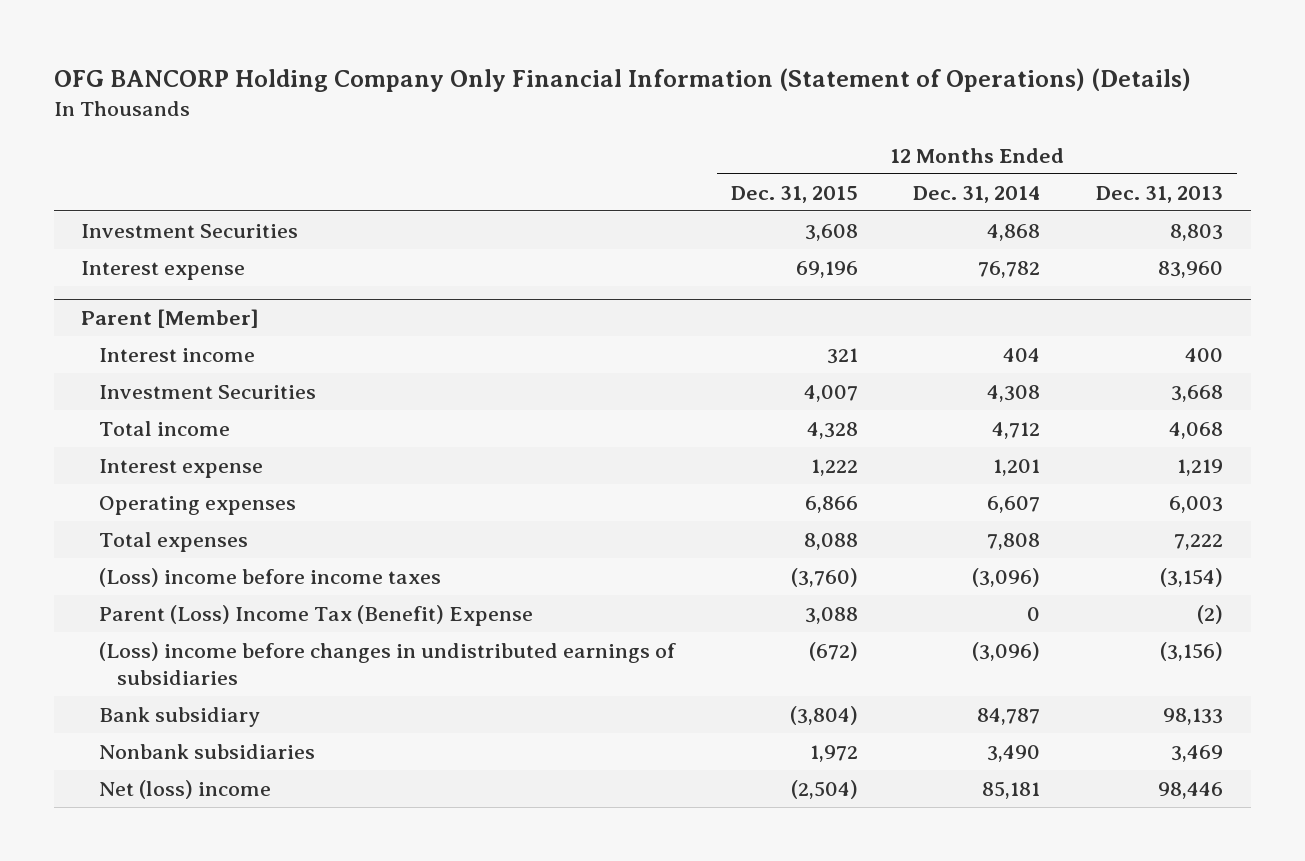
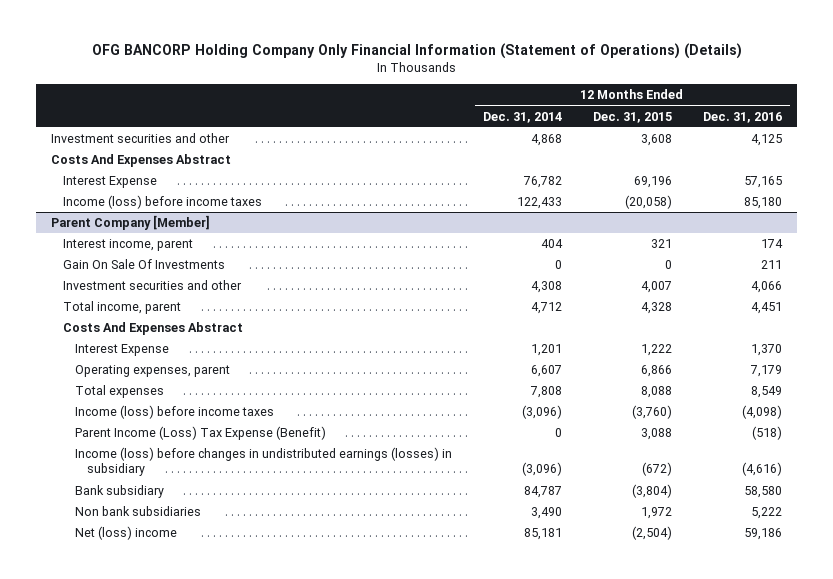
- | 12 Months Ended Dec. 31, 2015 | 12 Months Ended Dec. 31, 2014 | 12 Months Ended Dec. 31, 2013
+ | 12 Months Ended Dec. 31, 2014 | 12 Months Ended Dec. 31, 2015 | 12 Months Ended Dec. 31, 2016
- Investment Securities | 3,608 | 4,868 | 8,803
- Interest expense | 69,196 | 76,782 | 83,960
- Parent [Member]
- Interest income | 321 | 404 | 400
- Investment Securities | 4,007 | 4,308 | 3,668
- Total income | 4,328 | 4,712 | 4,068
- Interest expense | 1,222 | 1,201 | 1,219
- Operating expenses | 6,866 | 6,607 | 6,003
+ Investment securities and other | 4,868 | 3,608 | 4,125
+ Costs And Expenses Abstract
+ Interest Expense | 76,782 | 69,196 | 57,165
+ Income (loss) before income taxes | 122,433 | (20,058) | 85,180
+ Parent Company [Member]
+ Interest income, parent | 404 | 321 | 174
+ Gain On Sale Of Investments | 0 | 0 | 211
+ Investment securities and other | 4,308 | 4,007 | 4,066
+ Total income, parent | 4,712 | 4,328 | 4,451
+ Costs And Expenses Abstract
+ Interest Expense | 1,201 | 1,222 | 1,370
+ Operating expenses, parent | 6,607 | 6,866 | 7,179
- (Loss) income before income taxes | (3,760) | (3,096) | (3,154)
- Parent (Loss) Income Tax (Benefit) Expense | 3,088 | 0 | (2)
- (Loss) income before changes in undistributed earnings of subsidiaries | (672) | (3,096) | (3,156)
+ Income (loss) before income taxes | (3,096) | (3,760) | (4,098)
+ Parent Income (Loss) Tax Expense (Benefit) | 0 | 3,088 | (518)
+ Income (loss) before changes in undistributed earnings (losses) in subsidiary | (3,096) | (672) | (4,616)
- Nonbank subsidiaries | 1,972 | 3,490 | 3,469
+ Non bank subsidiaries | 3,490 | 1,972 | 5,222

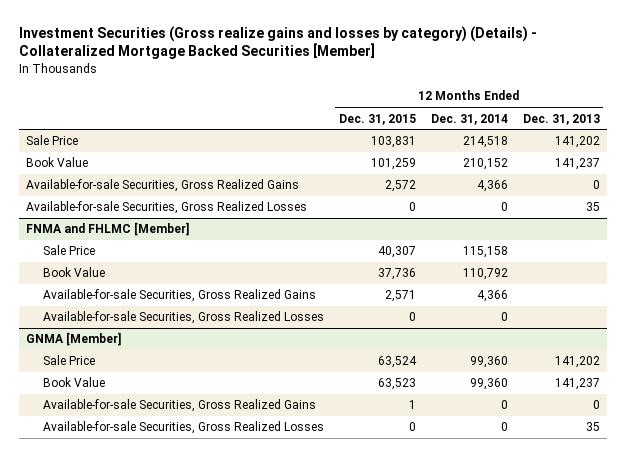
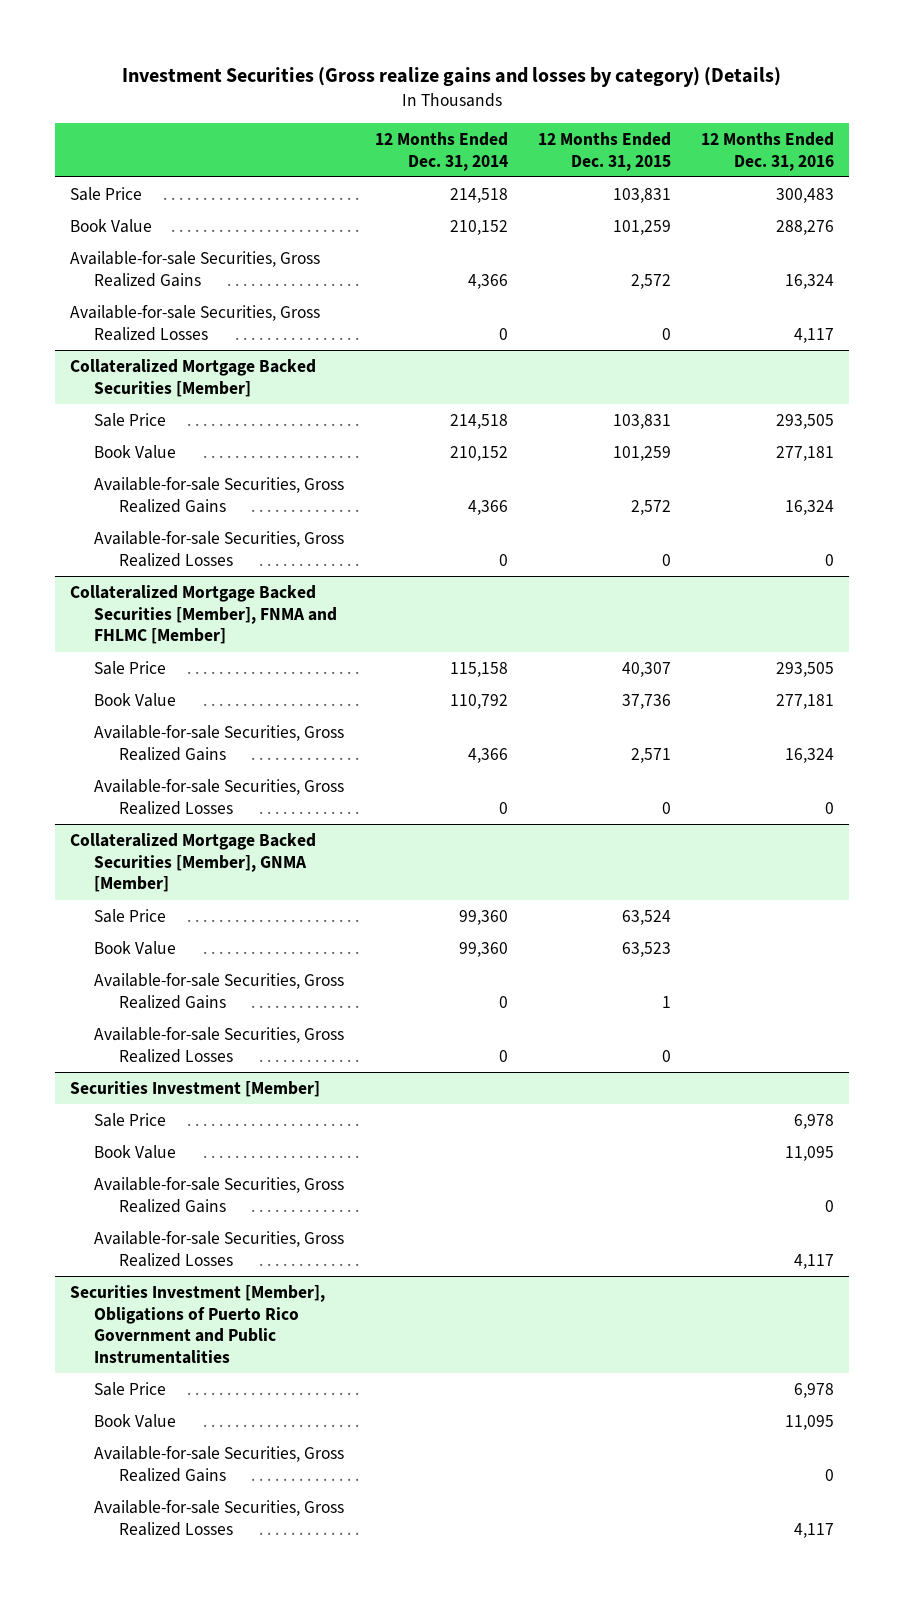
- Investment Securities (Gross realize gains and losses by category) (Details) - Collateralized Mortgage Backed Securities [Member]
+ Investment Securities (Gross realize gains and losses by category) (Details)
- | 12 Months Ended Dec. 31, 2015 | 12 Months Ended Dec. 31, 2014 | 12 Months Ended Dec. 31, 2013
+ | 12 Months Ended Dec. 31, 2014 | 12 Months Ended Dec. 31, 2015 | 12 Months Ended Dec. 31, 2016
- FNMA and FHLMC [Member]
+ Collateralized Mortgage Backed Securities [Member]
+ Sale Price | 214,518 | 103,831 | 293,505
+ Book Value | 210,152 | 101,259 | 277,181
+ Available-for-sale Securities, Gross Realized Gains | 4,366 | 2,572 | 16,324
+ Available-for-sale Securities, Gross Realized Losses | 0 | 0 | 0
+ Collateralized Mortgage Backed Securities [Member], FNMA and FHLMC [Member]
- GNMA [Member]
+ Collateralized Mortgage Backed Securities [Member], GNMA [Member]
+ Securities Investment [Member]
+ Sale Price | | | 6,978
+ Book Value | | | 11,095
+ Available-for-sale Securities, Gross Realized Gains | | | 0
+ Available-for-sale Securities, Gross Realized Losses | | | 4,117
+ Securities Investment [Member], Obligations of Puerto Rico Government and Public Instrumentalities
+ Sale Price | | | 6,978
+ Book Value | | | 11,095
+ Available-for-sale Securities, Gross Realized Gains | | | 0
+ Available-for-sale Securities, Gross Realized Losses | | | 4,117

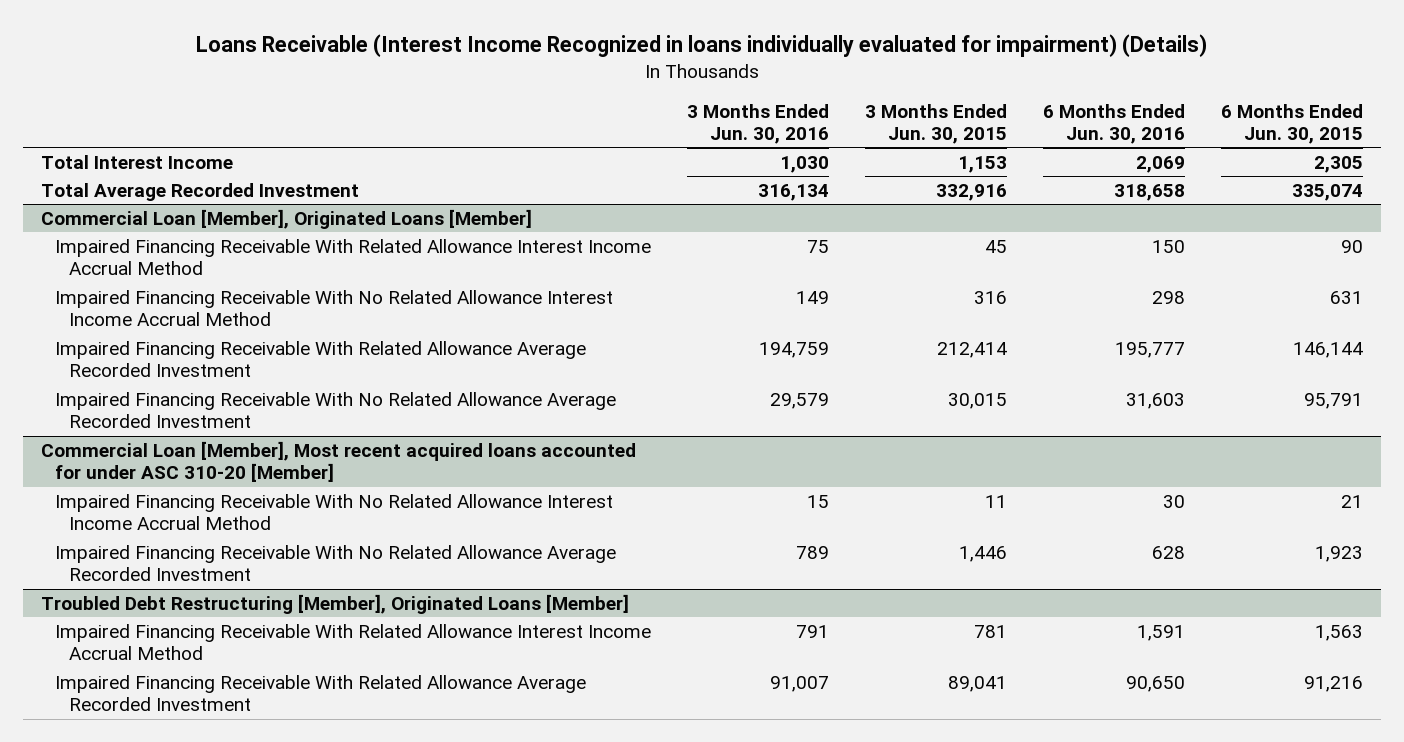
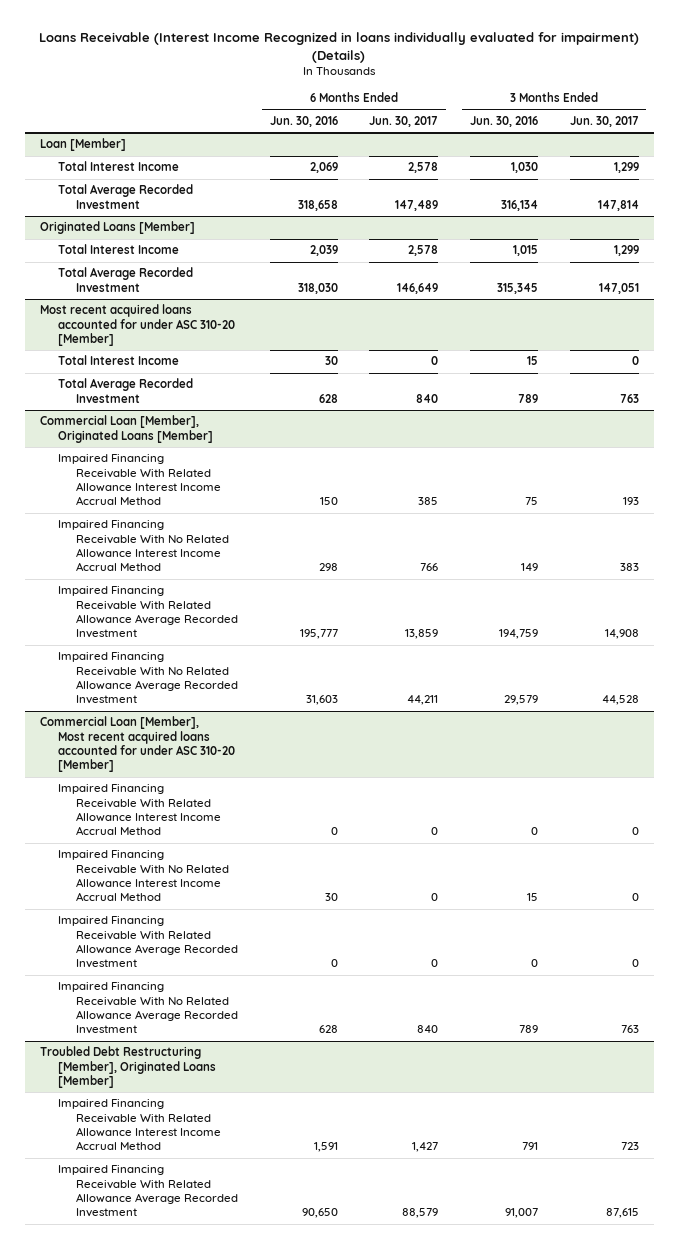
- | 3 Months Ended Jun. 30, 2016 | 3 Months Ended Jun. 30, 2015 | 6 Months Ended Jun. 30, 2016 | 6 Months Ended Jun. 30, 2015
+ | 6 Months Ended Jun. 30, 2016 | 6 Months Ended Jun. 30, 2017 | 3 Months Ended Jun. 30, 2016 | 3 Months Ended Jun. 30, 2017
+ Loan [Member]
+ Originated Loans [Member]
+ Total Interest Income | 2,039 | 2,578 | 1,015 | 1,299
+ Total Average Recorded Investment | 318,030 | 146,649 | 315,345 | 147,051
+ Most recent acquired loans accounted for under ASC 310-20 [Member]
+ Total Interest Income | 30 | 0 | 15 | 0
+ Total Average Recorded Investment | 628 | 840 | 789 | 763
@ Commercial Loan [Member], Most recent acquired loans accounted for under ASC 310-20 [Member]
+ Impaired Financing Receivable With Related Allowance Interest Income Accrual Method | 0 | 0 | 0 | 0
+ Impaired Financing Receivable With Related Allowance Average Recorded Investment | 0 | 0 | 0 | 0

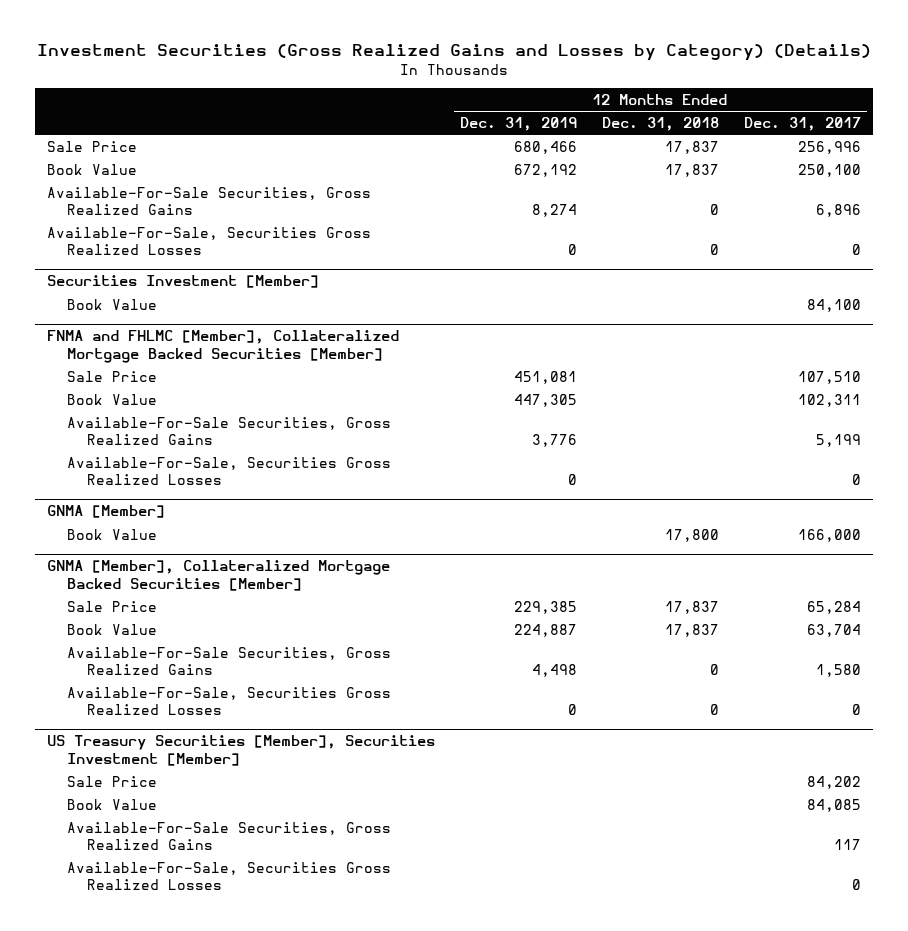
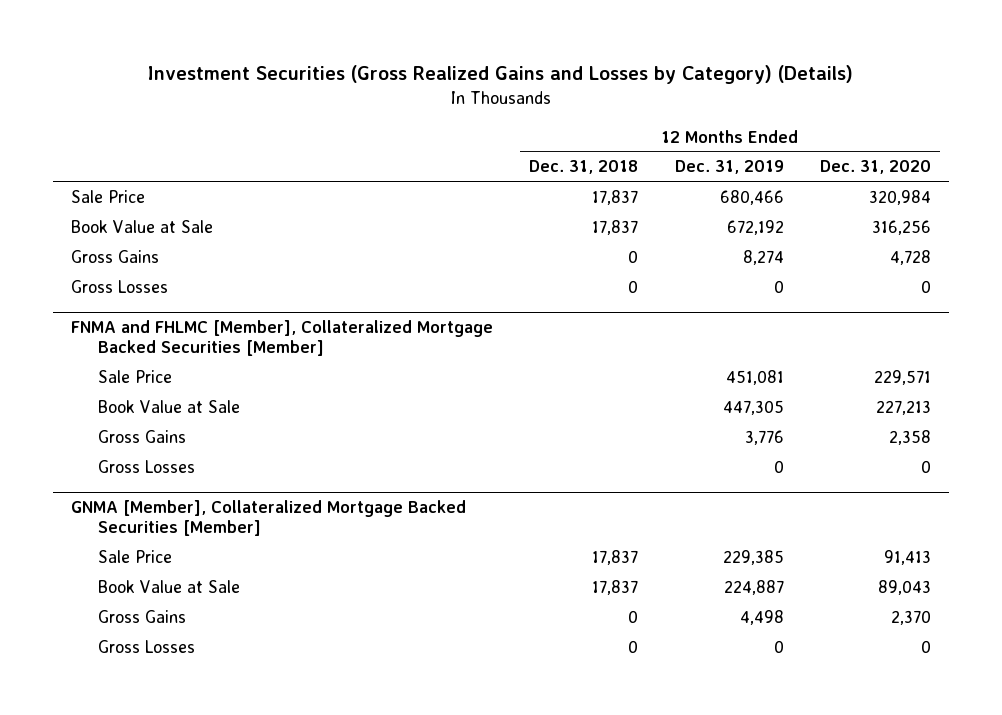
- | 12 Months Ended Dec. 31, 2019 | 12 Months Ended Dec. 31, 2018 | 12 Months Ended Dec. 31, 2017
+ | 12 Months Ended Dec. 31, 2018 | 12 Months Ended Dec. 31, 2019 | 12 Months Ended Dec. 31, 2020
- Book Value | 672,192 | 17,837 | 250,100
- Available-For-Sale Securities, Gross Realized Gains | 8,274 | 0 | 6,896
- Available-For-Sale, Securities Gross Realized Losses | 0 | 0 | 0
- Securities Investment [Member]
- Book Value | | | 84,100
+ Book Value at Sale | 17,837 | 672,192 | 316,256
+ Gross Gains | 0 | 8,274 | 4,728
+ Gross Losses | 0 | 0 | 0
@ FNMA and FHLMC [Member], Collateralized Mortgage Backed Securities [Member]
- Book Value | 447,305 | | 102,311
- Available-For-Sale Securities, Gross Realized Gains | 3,776 | | 5,199
- Available-For-Sale, Securities Gross Realized Losses | 0 | | 0
- GNMA [Member]
- Book Value | | 17,800 | 166,000
@ FNMA and FHLMC [Member], Collateralized Mortgage Backed Securities [Member]
+ Book Value at Sale | | 447,305 | 227,213
+ Gross Gains | | 3,776 | 2,358
+ Gross Losses | | 0 | 0
@ GNMA [Member], Collateralized Mortgage Backed Securities [Member]
- Book Value | 224,887 | 17,837 | 63,704
- Available-For-Sale Securities, Gross Realized Gains | 4,498 | 0 | 1,580
- Available-For-Sale, Securities Gross Realized Losses | 0 | 0 | 0
- US Treasury Securities [Member], Securities Investment [Member]
- Sale Price | | | 84,202
- Book Value | | | 84,085
- Available-For-Sale Securities, Gross Realized Gains | | | 117
- Available-For-Sale, Securities Gross Realized Losses | | | 0
@ GNMA [Member], Collateralized Mortgage Backed Securities [Member]
+ Book Value at Sale | 17,837 | 224,887 | 89,043
+ Gross Gains | 0 | 4,498 | 2,370
+ Gross Losses | 0 | 0 | 0

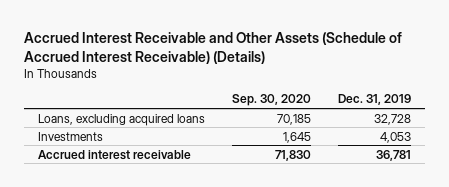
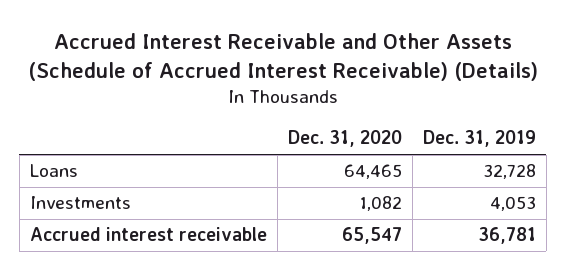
- | Sep. 30, 2020 | Dec. 31, 2019
+ | Dec. 31, 2020 | Dec. 31, 2019
- Loans, excluding acquired loans | 70,185 | 32,728
+ Loans | 64,465 | 32,728

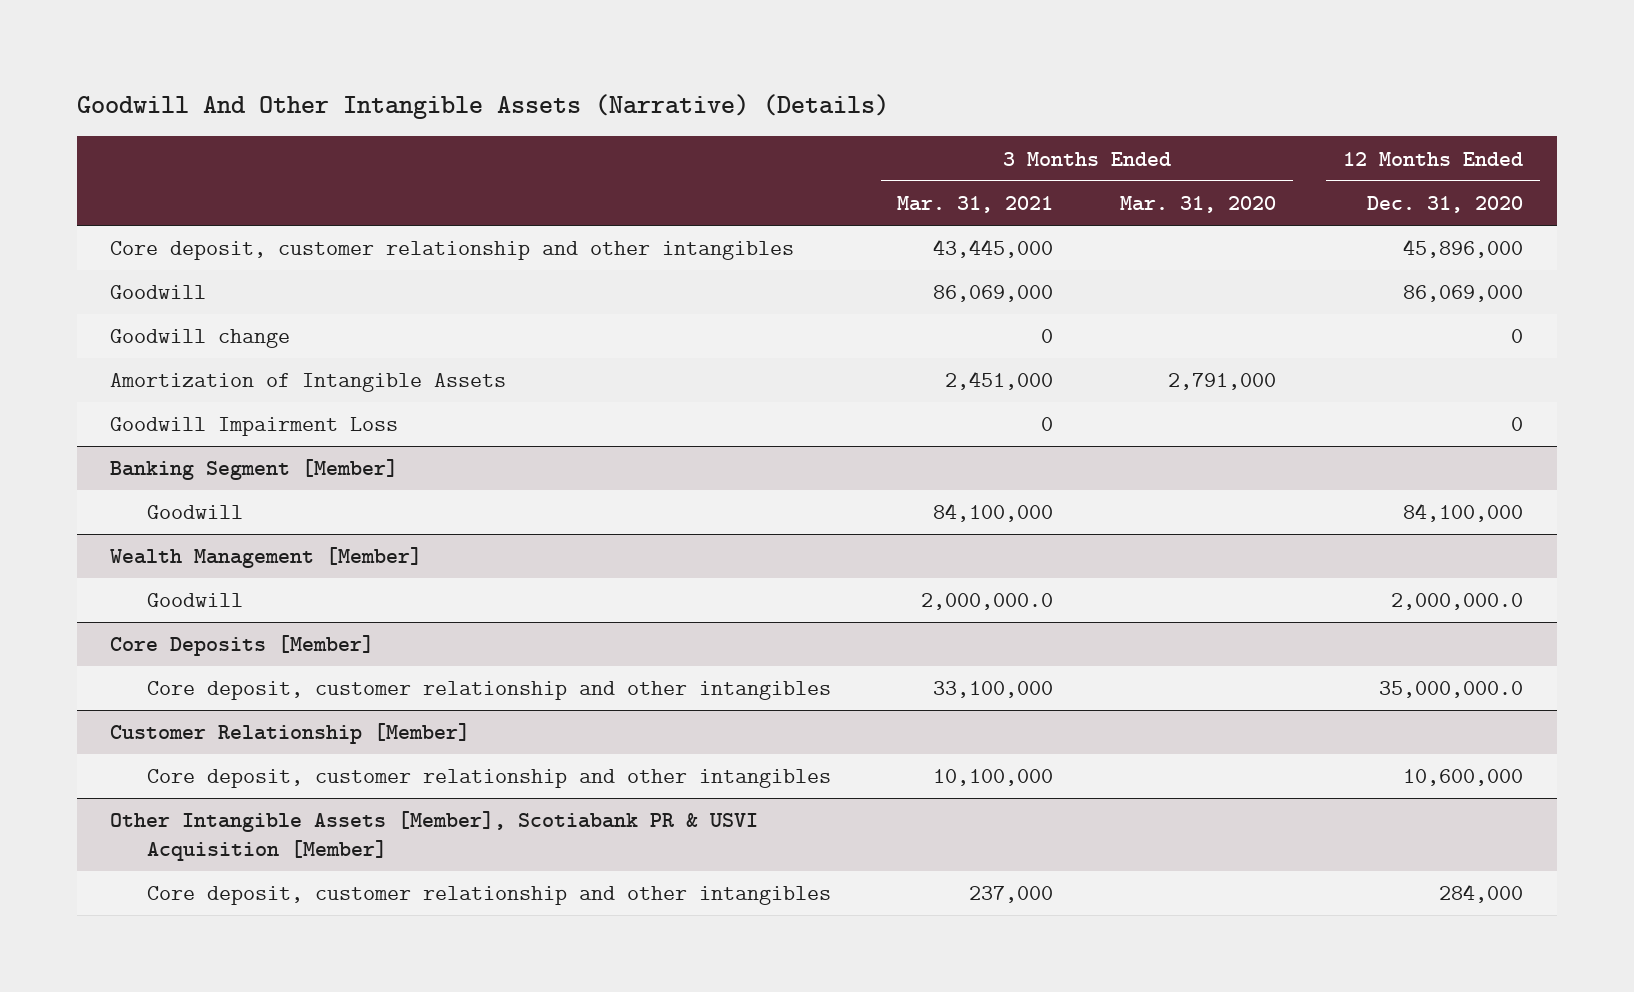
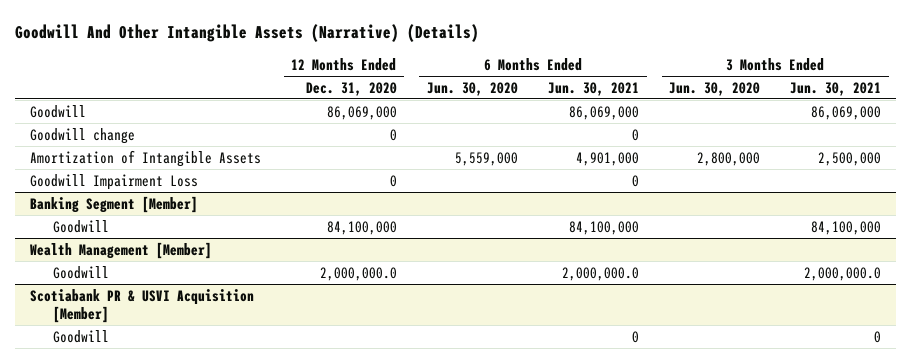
- | 3 Months Ended Mar. 31, 2021 | 3 Months Ended Mar. 31, 2020 | 12 Months Ended Dec. 31, 2020
+ | 12 Months Ended Dec. 31, 2020 | 6 Months Ended Jun. 30, 2020 | 6 Months Ended Jun. 30, 2021 | 3 Months Ended Jun. 30, 2020 | 3 Months Ended Jun. 30, 2021
- Core deposit, customer relationship and other intangibles | 43,445,000 | | 45,896,000
- Core Deposits [Member]
- Core deposit, customer relationship and other intangibles | 33,100,000 | | 35,000,000.0
- Customer Relationship [Member]
- Core deposit, customer relationship and other intangibles | 10,100,000 | | 10,600,000
- Other Intangible Assets [Member], Scotiabank PR & USVI Acquisition [Member]
- Core deposit, customer relationship and other intangibles | 237,000 | | 284,000
+ Scotiabank PR & USVI Acquisition [Member]
+ Goodwill | | | 0 | | 0

